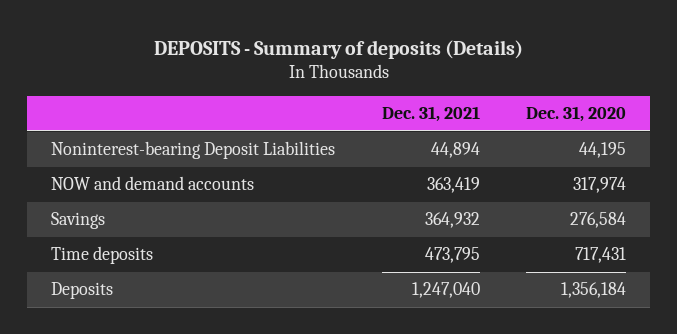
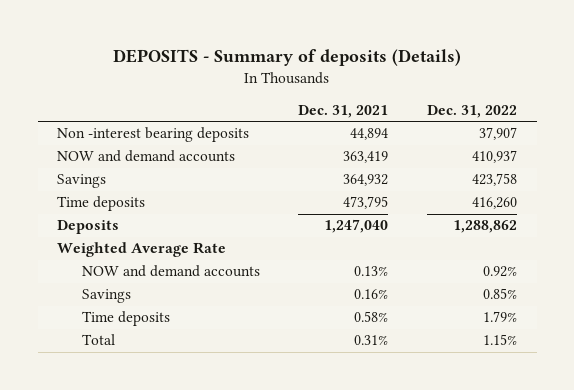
- | Dec. 31, 2021 | Dec. 31, 2020
+ | Dec. 31, 2021 | Dec. 31, 2022
- Noninterest-bearing Deposit Liabilities | 44,894 | 44,195
+ Non -interest bearing deposits | 44,894 | 37,907
+ Weighted Average Rate
+ NOW and demand accounts | 0.13% | 0.92%
+ Savings | 0.16% | 0.85%
+ Time deposits | 0.58% | 1.79%
+ Total | 0.31% | 1.15%

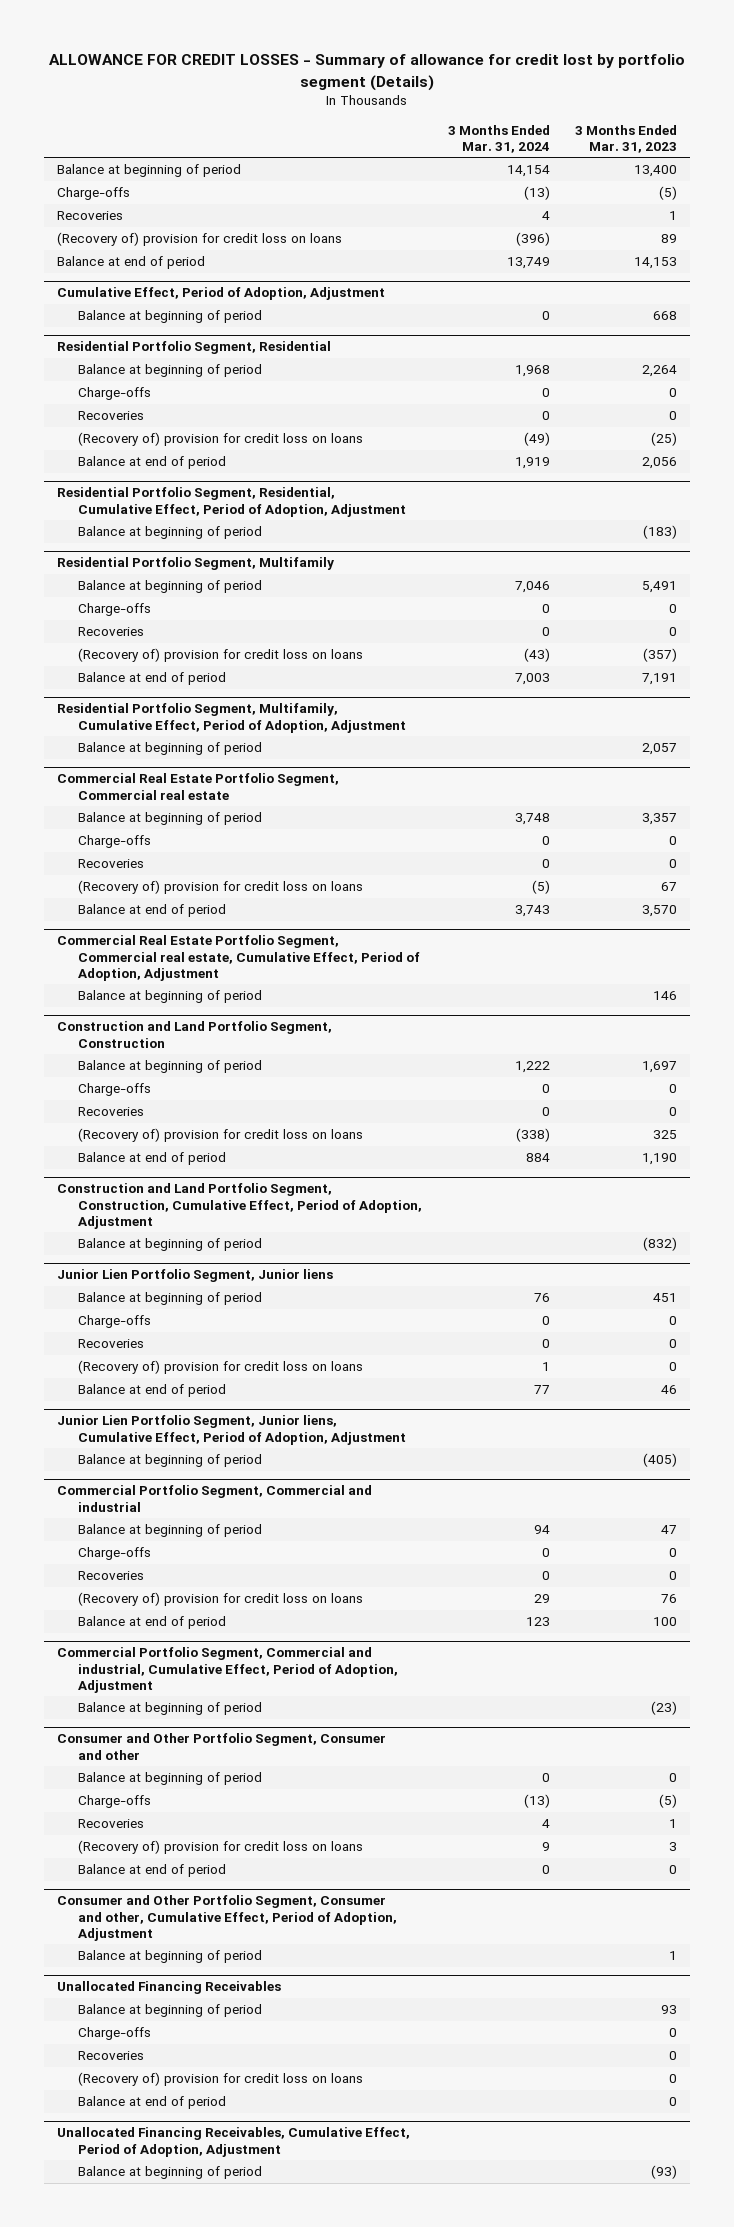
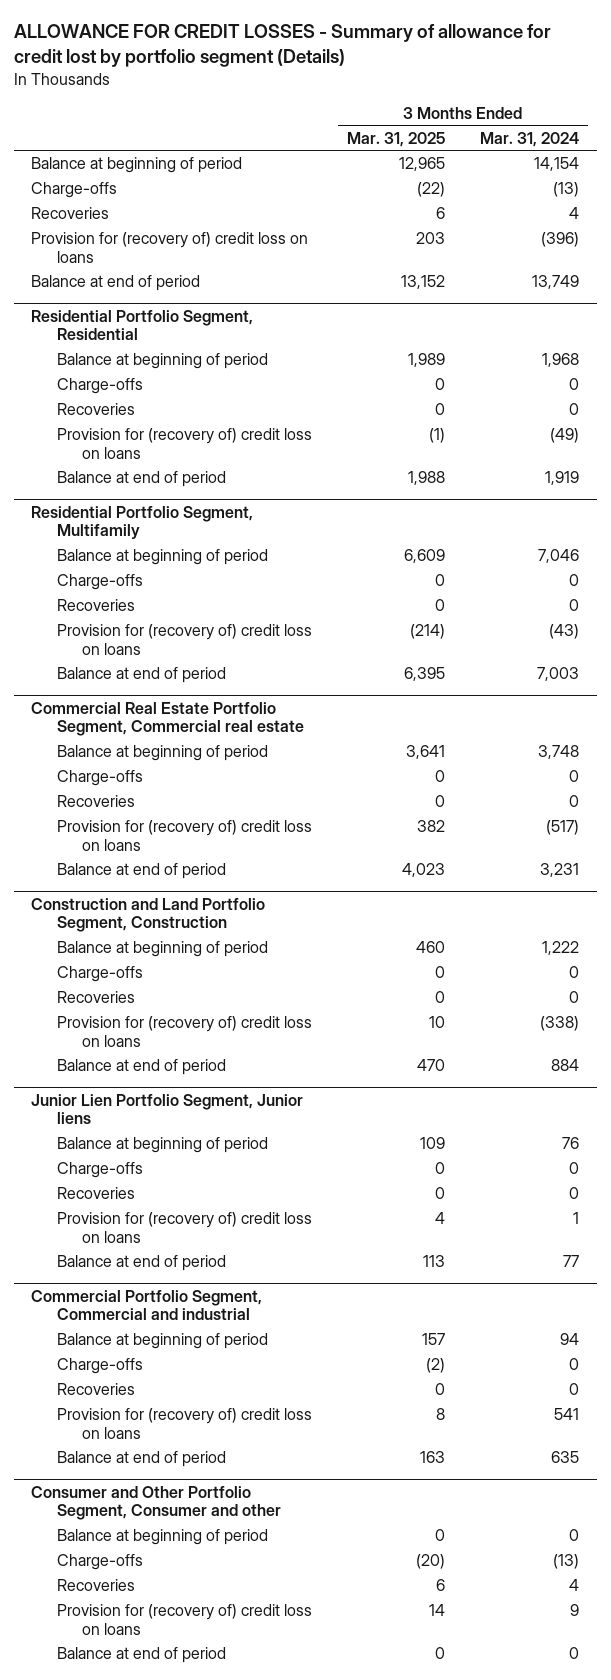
- | 3 Months Ended Mar. 31, 2024 | 3 Months Ended Mar. 31, 2023
+ | 3 Months Ended Mar. 31, 2025 | 3 Months Ended Mar. 31, 2024
- (Recovery of) provision for credit loss on loans | (396) | 89
+ Provision for (recovery of) credit loss on loans | 203 | (396)
- Cumulative Effect, Period of Adoption, Adjustment
- Balance at beginning of period | 0 | 668
@ Residential Portfolio Segment, Residential
- (Recovery of) provision for credit loss on loans | (49) | (25)
+ Provision for (recovery of) credit loss on loans | (1) | (49)
- Residential Portfolio Segment, Residential, Cumulative Effect, Period of Adoption, Adjustment
- Balance at beginning of period | | (183)
@ Residential Portfolio Segment, Multifamily
- (Recovery of) provision for credit loss on loans | (43) | (357)
+ Provision for (recovery of) credit loss on loans | (214) | (43)
- Residential Portfolio Segment, Multifamily, Cumulative Effect, Period of Adoption, Adjustment
- Balance at beginning of period | | 2,057
@ Commercial Real Estate Portfolio Segment, Commercial real estate
- (Recovery of) provision for credit loss on loans | (5) | 67
- Balance at end of period | 3,743 | 3,570
- Commercial Real Estate Portfolio Segment, Commercial real estate, Cumulative Effect, Period of Adoption, Adjustment
- Balance at beginning of period | | 146
@ Commercial Real Estate Portfolio Segment, Commercial real estate
+ Provision for (recovery of) credit loss on loans | 382 | (517)
+ Balance at end of period | 4,023 | 3,231
@ Construction and Land Portfolio Segment, Construction
- (Recovery of) provision for credit loss on loans | (338) | 325
+ Provision for (recovery of) credit loss on loans | 10 | (338)
- Construction and Land Portfolio Segment, Construction, Cumulative Effect, Period of Adoption, Adjustment
- Balance at beginning of period | | (832)
@ Junior Lien Portfolio Segment, Junior liens
- (Recovery of) provision for credit loss on loans | 1 | 0
+ Provision for (recovery of) credit loss on loans | 4 | 1
- Junior Lien Portfolio Segment, Junior liens, Cumulative Effect, Period of Adoption, Adjustment
- Balance at beginning of period | | (405)
@ Commercial Portfolio Segment, Commercial and industrial
- (Recovery of) provision for credit loss on loans | 29 | 76
- Balance at end of period | 123 | 100
- Commercial Portfolio Segment, Commercial and industrial, Cumulative Effect, Period of Adoption, Adjustment
- Balance at beginning of period | | (23)
@ Commercial Portfolio Segment, Commercial and industrial
+ Provision for (recovery of) credit loss on loans | 8 | 541
+ Balance at end of period | 163 | 635
@ Consumer and Other Portfolio Segment, Consumer and other
- (Recovery of) provision for credit loss on loans | 9 | 3
+ Provision for (recovery of) credit loss on loans | 14 | 9
- Consumer and Other Portfolio Segment, Consumer and other, Cumulative Effect, Period of Adoption, Adjustment
- Balance at beginning of period | | 1
- Unallocated Financing Receivables
- Balance at beginning of period | | 93
- Charge-offs | | 0
- Recoveries | | 0
- (Recovery of) provision for credit loss on loans | | 0
- Balance at end of period | | 0
- Unallocated Financing Receivables, Cumulative Effect, Period of Adoption, Adjustment
- Balance at beginning of period | | (93)

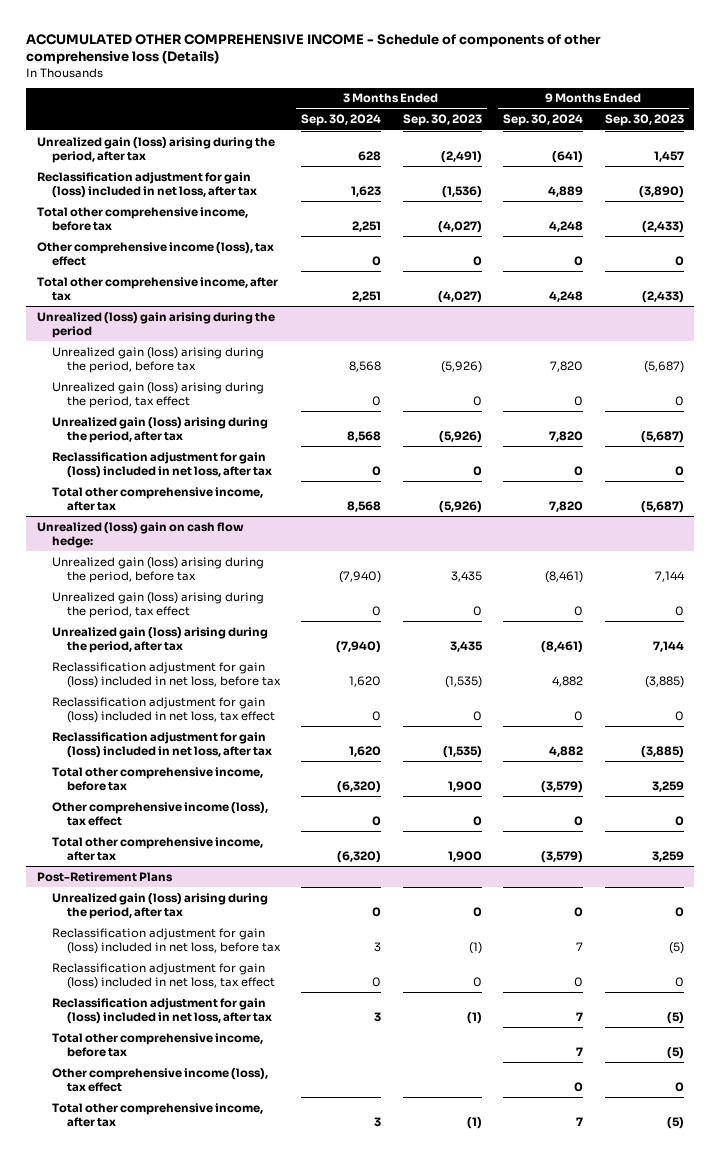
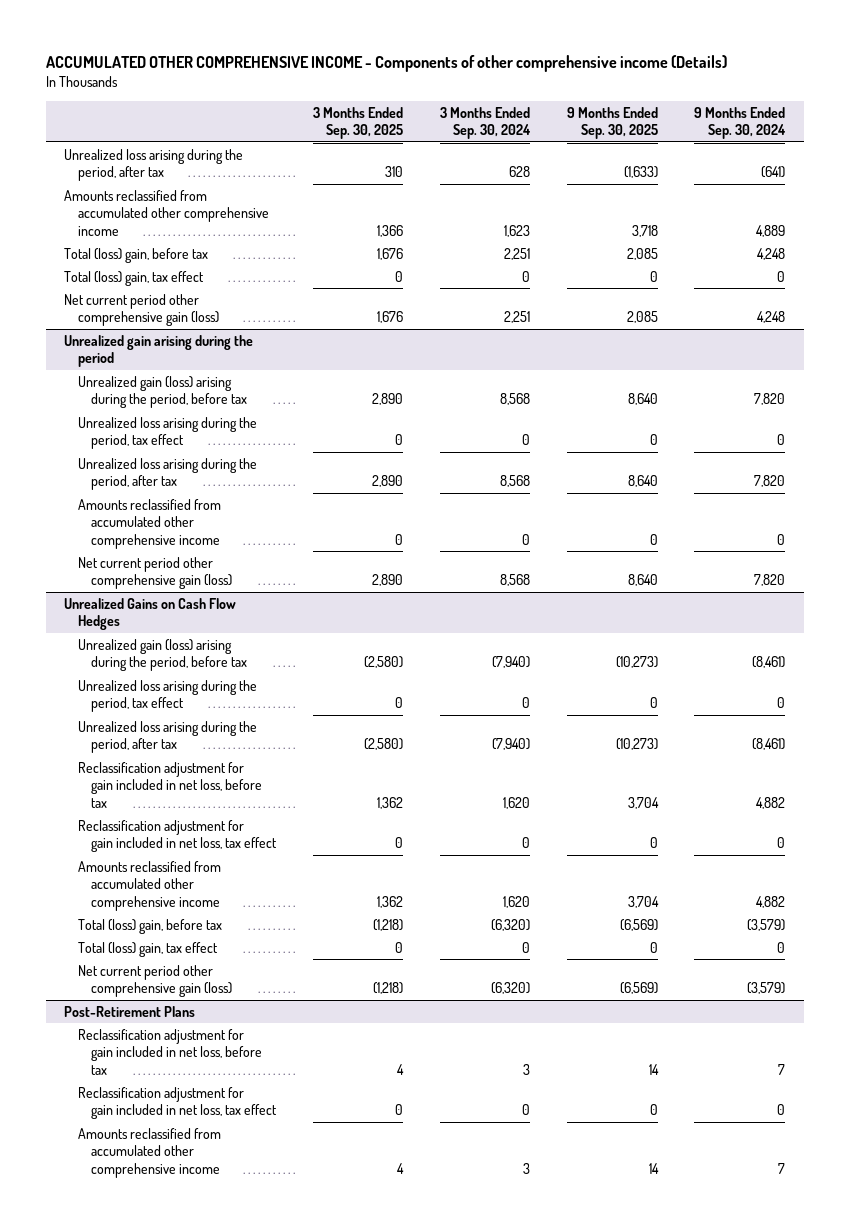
- ACCUMULATED OTHER COMPREHENSIVE INCOME - Schedule of components of other comprehensive loss (Details)
+ ACCUMULATED OTHER COMPREHENSIVE INCOME - Components of other comprehensive income (Details)
- | 3 Months Ended Sep. 30, 2024 | 3 Months Ended Sep. 30, 2023 | 9 Months Ended Sep. 30, 2024 | 9 Months Ended Sep. 30, 2023
+ | 3 Months Ended Sep. 30, 2025 | 3 Months Ended Sep. 30, 2024 | 9 Months Ended Sep. 30, 2025 | 9 Months Ended Sep. 30, 2024
- Unrealized gain (loss) arising during the period, after tax | 628 | (2,491) | (641) | 1,457
- Reclassification adjustment for gain (loss) included in net loss, after tax | 1,623 | (1,536) | 4,889 | (3,890)
- Total other comprehensive income, before tax | 2,251 | (4,027) | 4,248 | (2,433)
- Other comprehensive income (loss), tax effect | 0 | 0 | 0 | 0
- Total other comprehensive income, after tax | 2,251 | (4,027) | 4,248 | (2,433)
- Unrealized (loss) gain arising during the period
+ Unrealized loss arising during the period, after tax | 310 | 628 | (1,633) | (641)
+ Amounts reclassified from accumulated other comprehensive income | 1,366 | 1,623 | 3,718 | 4,889
+ Total (loss) gain, before tax | 1,676 | 2,251 | 2,085 | 4,248
+ Total (loss) gain, tax effect | 0 | 0 | 0 | 0
+ Net current period other comprehensive gain (loss) | 1,676 | 2,251 | 2,085 | 4,248
+ Unrealized gain arising during the period
- Unrealized gain (loss) arising during the period, tax effect | 0 | 0 | 0 | 0
- Unrealized gain (loss) arising during the period, after tax | 8,568 | (5,926) | 7,820 | (5,687)
- Reclassification adjustment for gain (loss) included in net loss, after tax | 0 | 0 | 0 | 0
- Total other comprehensive income, after tax | 8,568 | (5,926) | 7,820 | (5,687)
- Unrealized (loss) gain on cash flow hedge:
+ Unrealized loss arising during the period, tax effect | 0 | 0 | 0 | 0
+ Unrealized loss arising during the period, after tax | 2,890 | 8,568 | 8,640 | 7,820
+ Amounts reclassified from accumulated other comprehensive income | 0 | 0 | 0 | 0
+ Net current period other comprehensive gain (loss) | 2,890 | 8,568 | 8,640 | 7,820
+ Unrealized Gains on Cash Flow Hedges
- Unrealized gain (loss) arising during the period, tax effect | 0 | 0 | 0 | 0
- Unrealized gain (loss) arising during the period, after tax | (7,940) | 3,435 | (8,461) | 7,144
- Reclassification adjustment for gain (loss) included in net loss, before tax | 1,620 | (1,535) | 4,882 | (3,885)
- Reclassification adjustment for gain (loss) included in net loss, tax effect | 0 | 0 | 0 | 0
- Reclassification adjustment for gain (loss) included in net loss, after tax | 1,620 | (1,535) | 4,882 | (3,885)
- Total other comprehensive income, before tax | (6,320) | 1,900 | (3,579) | 3,259
- Other comprehensive income (loss), tax effect | 0 | 0 | 0 | 0
- Total other comprehensive income, after tax | (6,320) | 1,900 | (3,579) | 3,259
+ Unrealized loss arising during the period, tax effect | 0 | 0 | 0 | 0
+ Unrealized loss arising during the period, after tax | (2,580) | (7,940) | (10,273) | (8,461)
+ Reclassification adjustment for gain included in net loss, before tax | 1,362 | 1,620 | 3,704 | 4,882
+ Reclassification adjustment for gain included in net loss, tax effect | 0 | 0 | 0 | 0
+ Amounts reclassified from accumulated other comprehensive income | 1,362 | 1,620 | 3,704 | 4,882
+ Total (loss) gain, before tax | (1,218) | (6,320) | (6,569) | (3,579)
+ Total (loss) gain, tax effect | 0 | 0 | 0 | 0
+ Net current period other comprehensive gain (loss) | (1,218) | (6,320) | (6,569) | (3,579)
@ Post-Retirement Plans
- Unrealized gain (loss) arising during the period, after tax | 0 | 0 | 0 | 0
- Reclassification adjustment for gain (loss) included in net loss, before tax | 3 | (1) | 7 | (5)
- Reclassification adjustment for gain (loss) included in net loss, tax effect | 0 | 0 | 0 | 0
- Reclassification adjustment for gain (loss) included in net loss, after tax | 3 | (1) | 7 | (5)
- Total other comprehensive income, before tax | | | 7 | (5)
- Other comprehensive income (loss), tax effect | | | 0 | 0
- Total other comprehensive income, after tax | 3 | (1) | 7 | (5)
+ Reclassification adjustment for gain included in net loss, before tax | 4 | 3 | 14 | 7
+ Reclassification adjustment for gain included in net loss, tax effect | 0 | 0 | 0 | 0
+ Amounts reclassified from accumulated other comprehensive income | 4 | 3 | 14 | 7

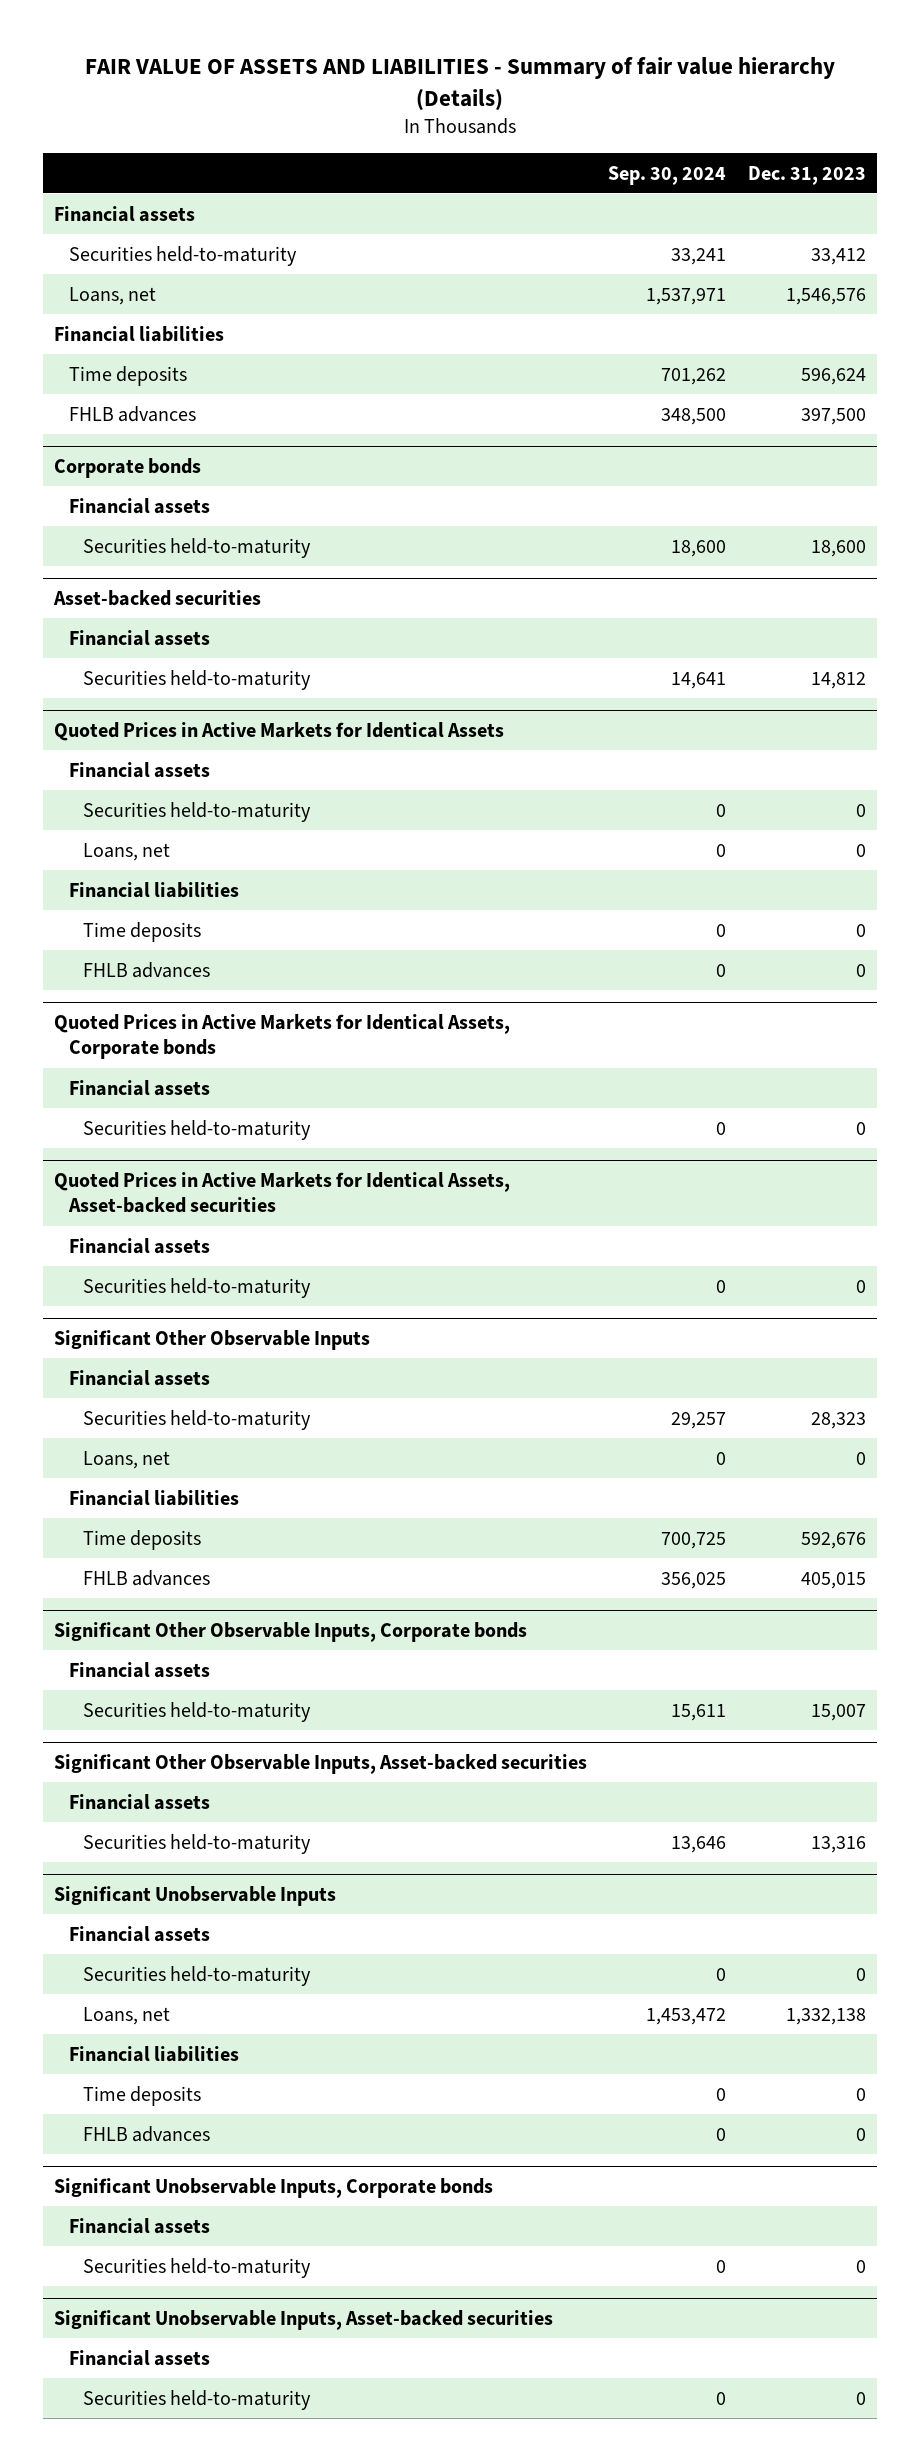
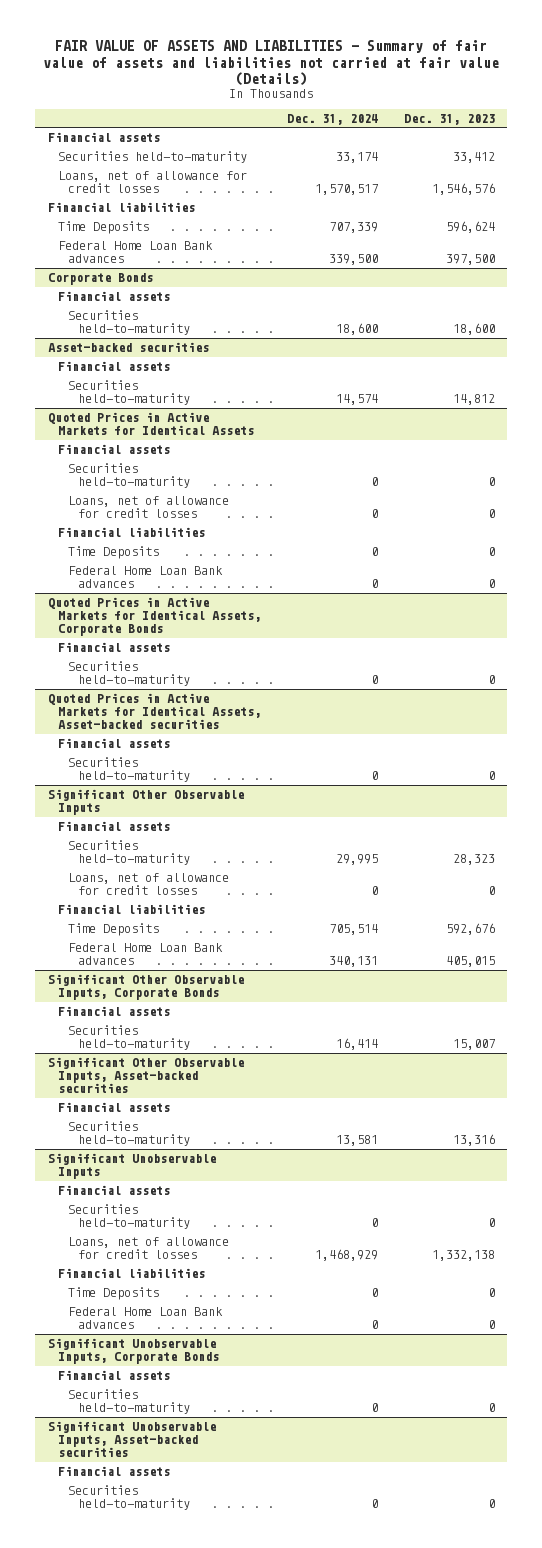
- FAIR VALUE OF ASSETS AND LIABILITIES - Summary of fair value hierarchy (Details)
+ FAIR VALUE OF ASSETS AND LIABILITIES - Summary of fair value of assets and liabilities not carried at fair value (Details)
- | Sep. 30, 2024 | Dec. 31, 2023
+ | Dec. 31, 2024 | Dec. 31, 2023
- Loans, net | 1,537,971 | 1,546,576
+ Loans, net of allowance for credit losses | 1,570,517 | 1,546,576
- Time deposits | 701,262 | 596,624
- FHLB advances | 348,500 | 397,500
- Corporate bonds
+ Time Deposits | 707,339 | 596,624
+ Federal Home Loan Bank advances | 339,500 | 397,500
+ Corporate Bonds
@ Quoted Prices in Active Markets for Identical Assets
- Loans, net | 0 | 0
+ Loans, net of allowance for credit losses | 0 | 0
- Time deposits | 0 | 0
- FHLB advances | 0 | 0
- Quoted Prices in Active Markets for Identical Assets, Corporate bonds
@ Quoted Prices in Active Markets for Identical Assets
+ Time Deposits | 0 | 0
+ Federal Home Loan Bank advances | 0 | 0
+ Quoted Prices in Active Markets for Identical Assets, Corporate Bonds
@ Significant Other Observable Inputs
- Loans, net | 0 | 0
+ Loans, net of allowance for credit losses | 0 | 0
- Time deposits | 700,725 | 592,676
- FHLB advances | 356,025 | 405,015
- Significant Other Observable Inputs, Corporate bonds
@ Significant Other Observable Inputs
+ Time Deposits | 705,514 | 592,676
+ Federal Home Loan Bank advances | 340,131 | 405,015
+ Significant Other Observable Inputs, Corporate Bonds
@ Significant Unobservable Inputs
- Loans, net | 1,453,472 | 1,332,138
+ Loans, net of allowance for credit losses | 1,468,929 | 1,332,138
- Time deposits | 0 | 0
- FHLB advances | 0 | 0
- Significant Unobservable Inputs, Corporate bonds
@ Significant Unobservable Inputs
+ Time Deposits | 0 | 0
+ Federal Home Loan Bank advances | 0 | 0
+ Significant Unobservable Inputs, Corporate Bonds

